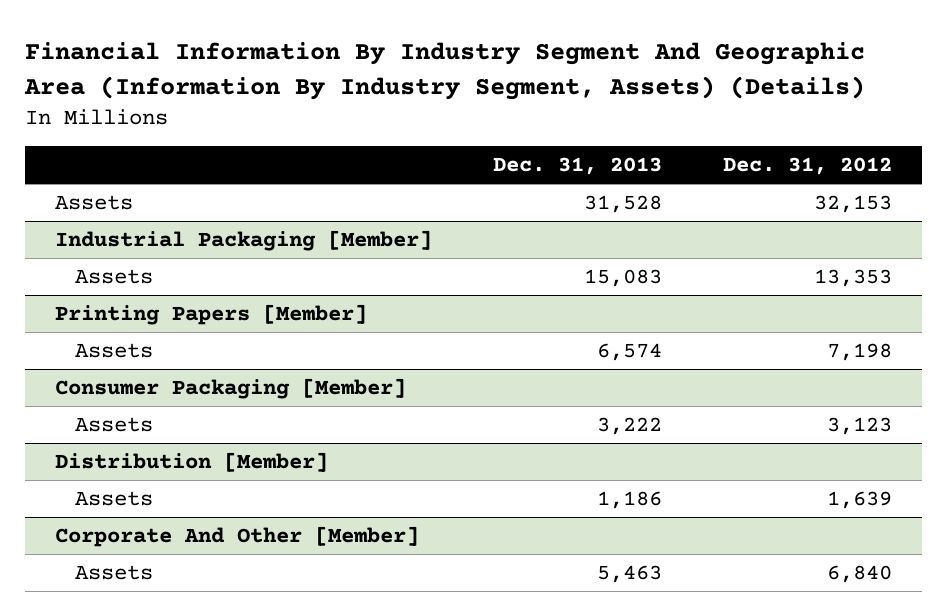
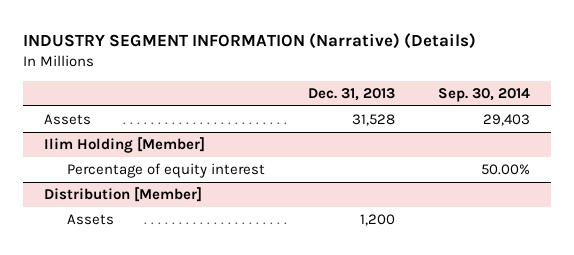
- Financial Information By Industry Segment And Geographic Area (Information By Industry Segment, Assets) (Details)
+ INDUSTRY SEGMENT INFORMATION (Narrative) (Details)
- | Dec. 31, 2013 | Dec. 31, 2012
+ | Dec. 31, 2013 | Sep. 30, 2014
- Industrial Packaging [Member]
- Assets | 15,083 | 13,353
- Printing Papers [Member]
- Assets | 6,574 | 7,198
- Consumer Packaging [Member]
- Assets | 3,222 | 3,123
+ Ilim Holding [Member]
+ Percentage of equity interest | | 50.00%
@ Distribution [Member]
- Assets | 1,186 | 1,639
- Corporate And Other [Member]
- Assets | 5,463 | 6,840
@ Distribution [Member]
+ Assets | 1,200 |

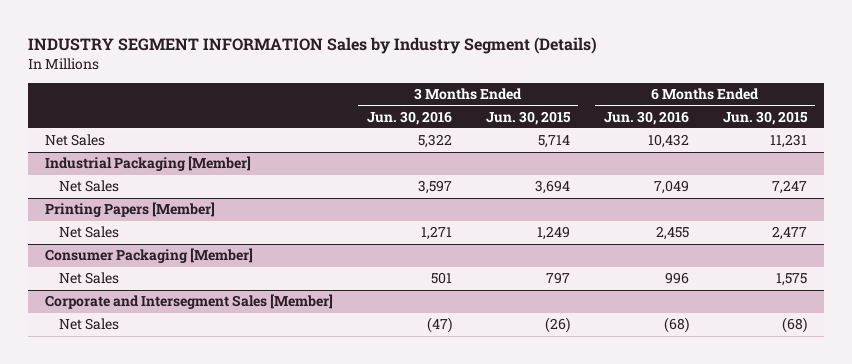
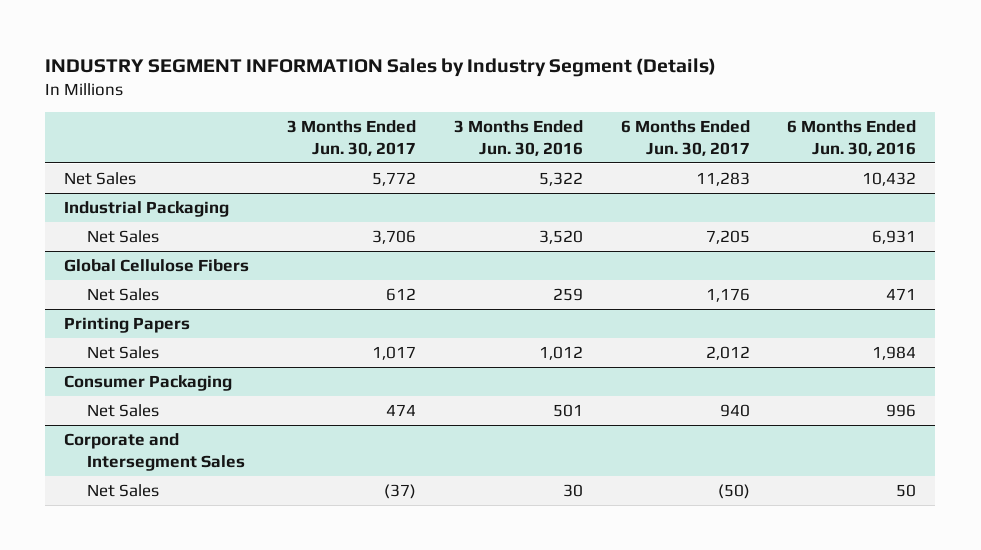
- | 3 Months Ended Jun. 30, 2016 | 3 Months Ended Jun. 30, 2015 | 6 Months Ended Jun. 30, 2016 | 6 Months Ended Jun. 30, 2015
+ | 3 Months Ended Jun. 30, 2017 | 3 Months Ended Jun. 30, 2016 | 6 Months Ended Jun. 30, 2017 | 6 Months Ended Jun. 30, 2016
- Industrial Packaging [Member]
- Net Sales | 3,597 | 3,694 | 7,049 | 7,247
- Printing Papers [Member]
- Net Sales | 1,271 | 1,249 | 2,455 | 2,477
- Consumer Packaging [Member]
+ Industrial Packaging
+ Net Sales | 3,706 | 3,520 | 7,205 | 6,931
+ Global Cellulose Fibers
+ Net Sales | 612 | 259 | 1,176 | 471
+ Printing Papers
+ Net Sales | 1,017 | 1,012 | 2,012 | 1,984
+ Consumer Packaging
- Corporate and Intersegment Sales [Member]
- Net Sales | (47) | (26) | (68) | (68)
+ Corporate and Intersegment Sales
+ Net Sales | (37) | 30 | (50) | 50

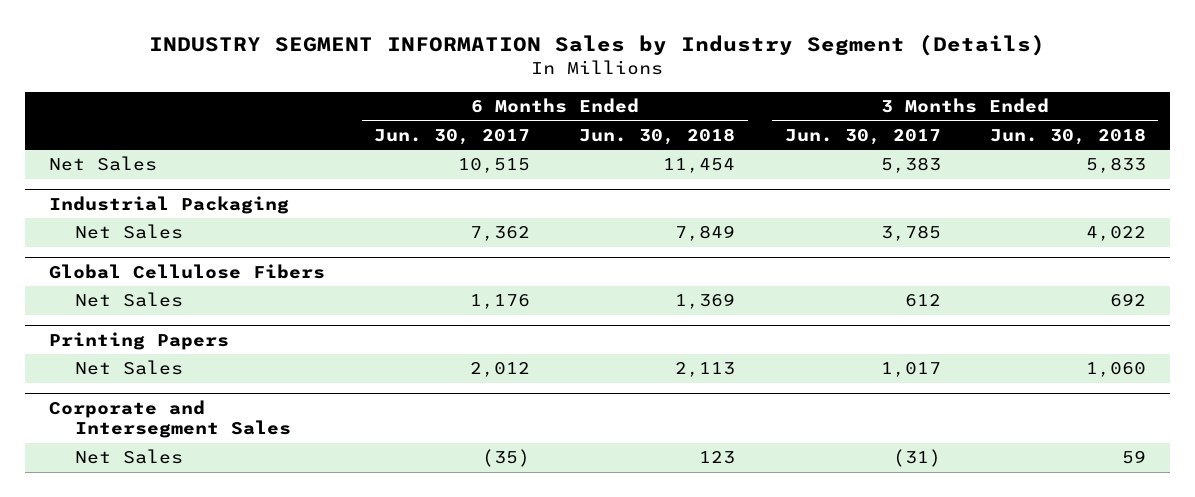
- | 3 Months Ended Jun. 30, 2017 | 3 Months Ended Jun. 30, 2016 | 6 Months Ended Jun. 30, 2017 | 6 Months Ended Jun. 30, 2016
+ | 6 Months Ended Jun. 30, 2017 | 6 Months Ended Jun. 30, 2018 | 3 Months Ended Jun. 30, 2017 | 3 Months Ended Jun. 30, 2018
- Net Sales | 5,772 | 5,322 | 11,283 | 10,432
+ Net Sales | 10,515 | 11,454 | 5,383 | 5,833
@ Industrial Packaging
- Net Sales | 3,706 | 3,520 | 7,205 | 6,931
+ Net Sales | 7,362 | 7,849 | 3,785 | 4,022
- Consumer Packaging
- Net Sales | 474 | 501 | 940 | 996
@ Corporate and Intersegment Sales
- Net Sales | (37) | 30 | (50) | 50
+ Net Sales | (35) | 123 | (31) | 59

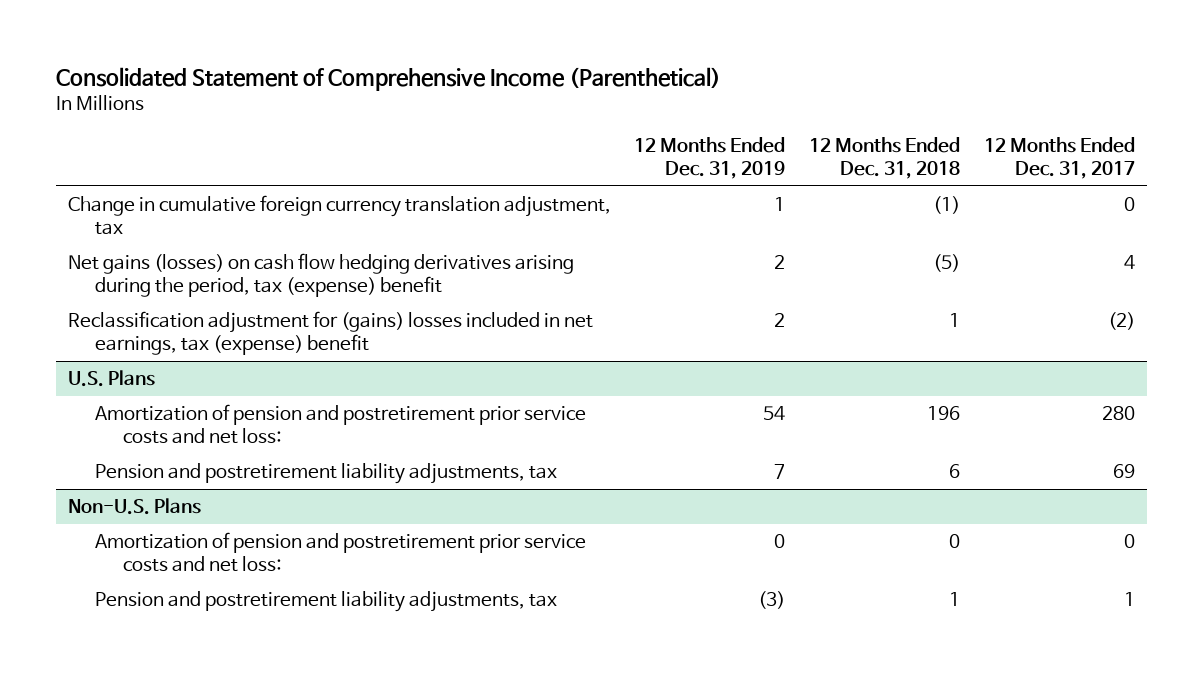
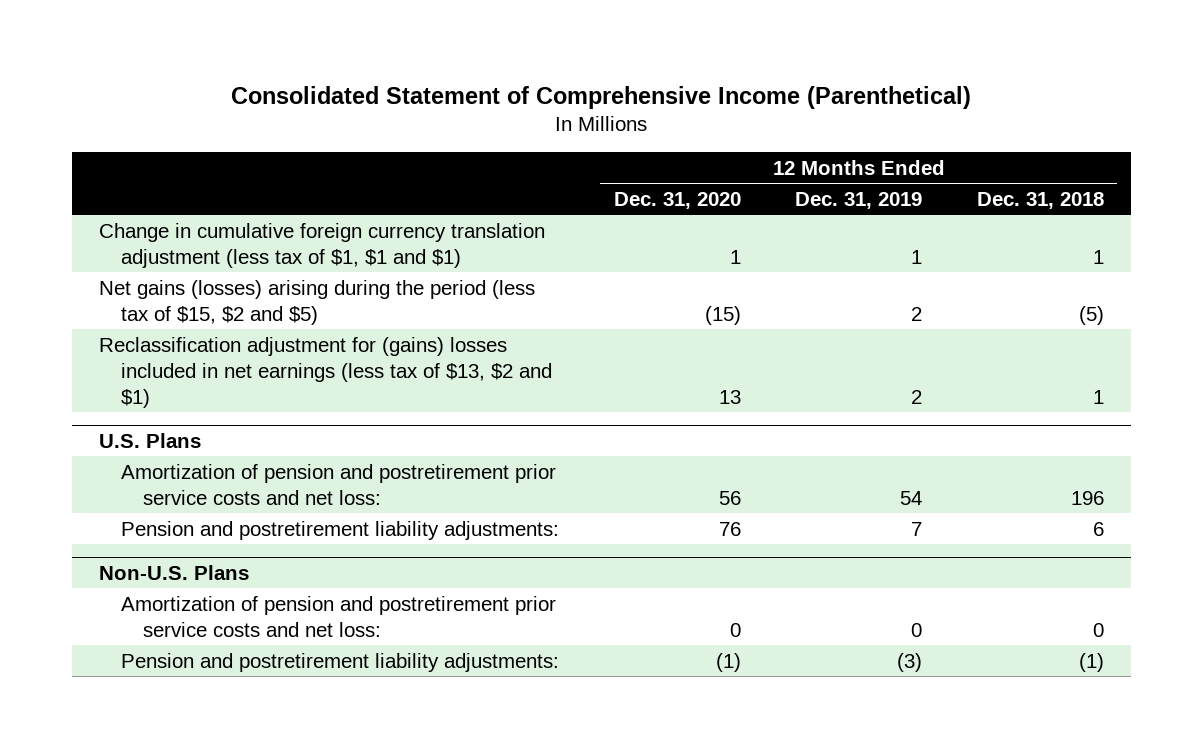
- | 12 Months Ended Dec. 31, 2019 | 12 Months Ended Dec. 31, 2018 | 12 Months Ended Dec. 31, 2017
+ | 12 Months Ended Dec. 31, 2020 | 12 Months Ended Dec. 31, 2019 | 12 Months Ended Dec. 31, 2018
- Change in cumulative foreign currency translation adjustment, tax | 1 | (1) | 0
- Net gains (losses) on cash flow hedging derivatives arising during the period, tax (expense) benefit | 2 | (5) | 4
- Reclassification adjustment for (gains) losses included in net earnings, tax (expense) benefit | 2 | 1 | (2)
+ Change in cumulative foreign currency translation adjustment (less tax of $1, $1 and $1) | 1 | 1 | 1
+ Net gains (losses) arising during the period (less tax of $15, $2 and $5) | (15) | 2 | (5)
+ Reclassification adjustment for (gains) losses included in net earnings (less tax of $13, $2 and $1) | 13 | 2 | 1
@ U.S. Plans
- Pension and postretirement liability adjustments, tax | 7 | 6 | 69
+ Pension and postretirement liability adjustments: | 76 | 7 | 6
@ Non-U.S. Plans
- Pension and postretirement liability adjustments, tax | (3) | 1 | 1
+ Pension and postretirement liability adjustments: | (1) | (3) | (1)

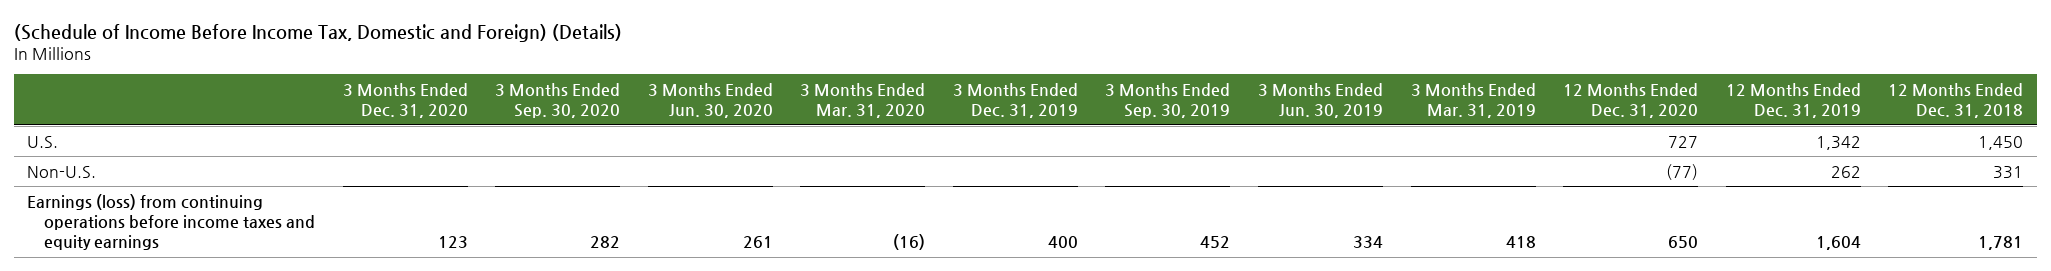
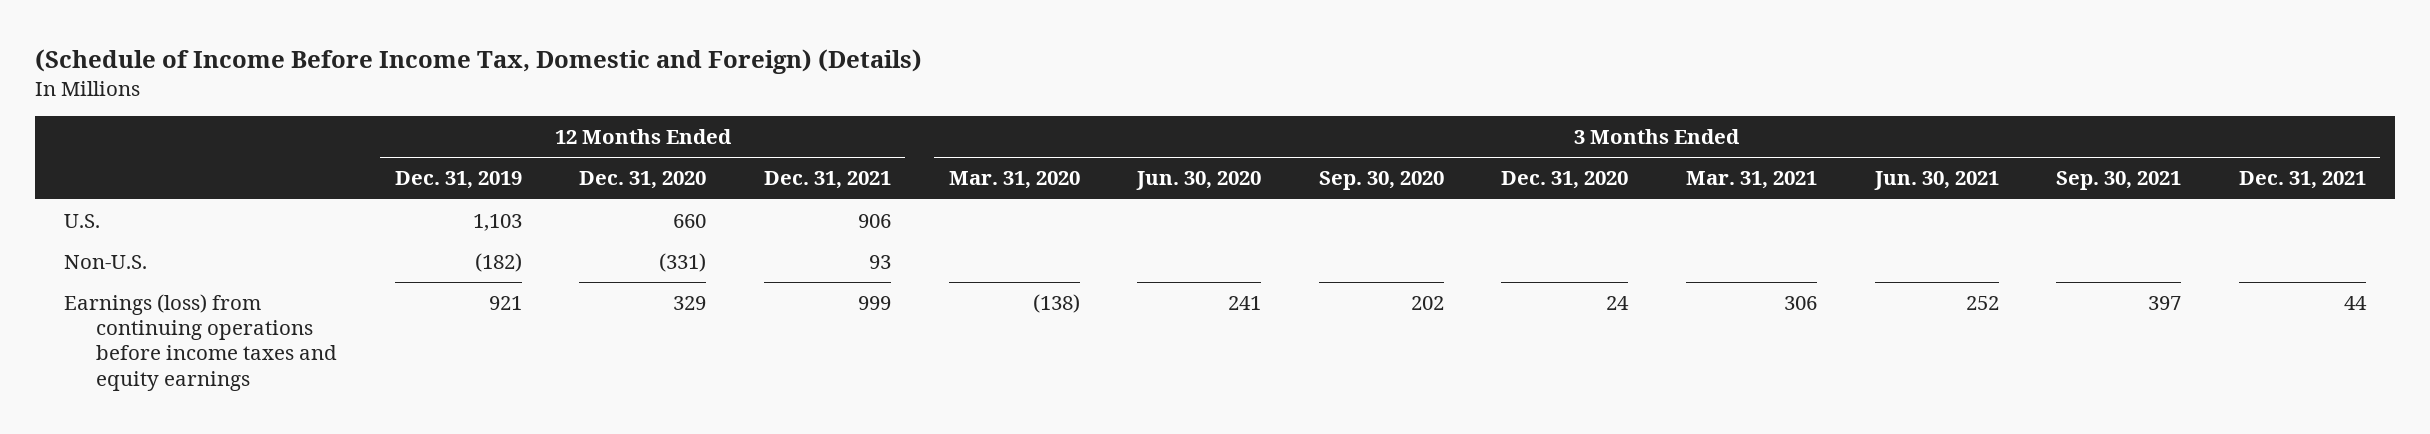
- | 3 Months Ended Dec. 31, 2020 | 3 Months Ended Sep. 30, 2020 | 3 Months Ended Jun. 30, 2020 | 3 Months Ended Mar. 31, 2020 | 3 Months Ended Dec. 31, 2019 | 3 Months Ended Sep. 30, 2019 | 3 Months Ended Jun. 30, 2019 | 3 Months Ended Mar. 31, 2019 | 12 Months Ended Dec. 31, 2020 | 12 Months Ended Dec. 31, 2019 | 12 Months Ended Dec. 31, 2018
+ | 12 Months Ended Dec. 31, 2019 | 12 Months Ended Dec. 31, 2020 | 12 Months Ended Dec. 31, 2021 | 3 Months Ended Mar. 31, 2020 | 3 Months Ended Jun. 30, 2020 | 3 Months Ended Sep. 30, 2020 | 3 Months Ended Dec. 31, 2020 | 3 Months Ended Mar. 31, 2021 | 3 Months Ended Jun. 30, 2021 | 3 Months Ended Sep. 30, 2021 | 3 Months Ended Dec. 31, 2021
- U.S. | | | | | | | | | 727 | 1,342 | 1,450
- Non-U.S. | | | | | | | | | (77) | 262 | 331
- Earnings (loss) from continuing operations before income taxes and equity earnings | 123 | 282 | 261 | (16) | 400 | 452 | 334 | 418 | 650 | 1,604 | 1,781
+ U.S. | 1,103 | 660 | 906 | | | | | | | |
+ Non-U.S. | (182) | (331) | 93 | | | | | | | |
+ Earnings (loss) from continuing operations before income taxes and equity earnings | 921 | 329 | 999 | (138) | 241 | 202 | 24 | 306 | 252 | 397 | 44

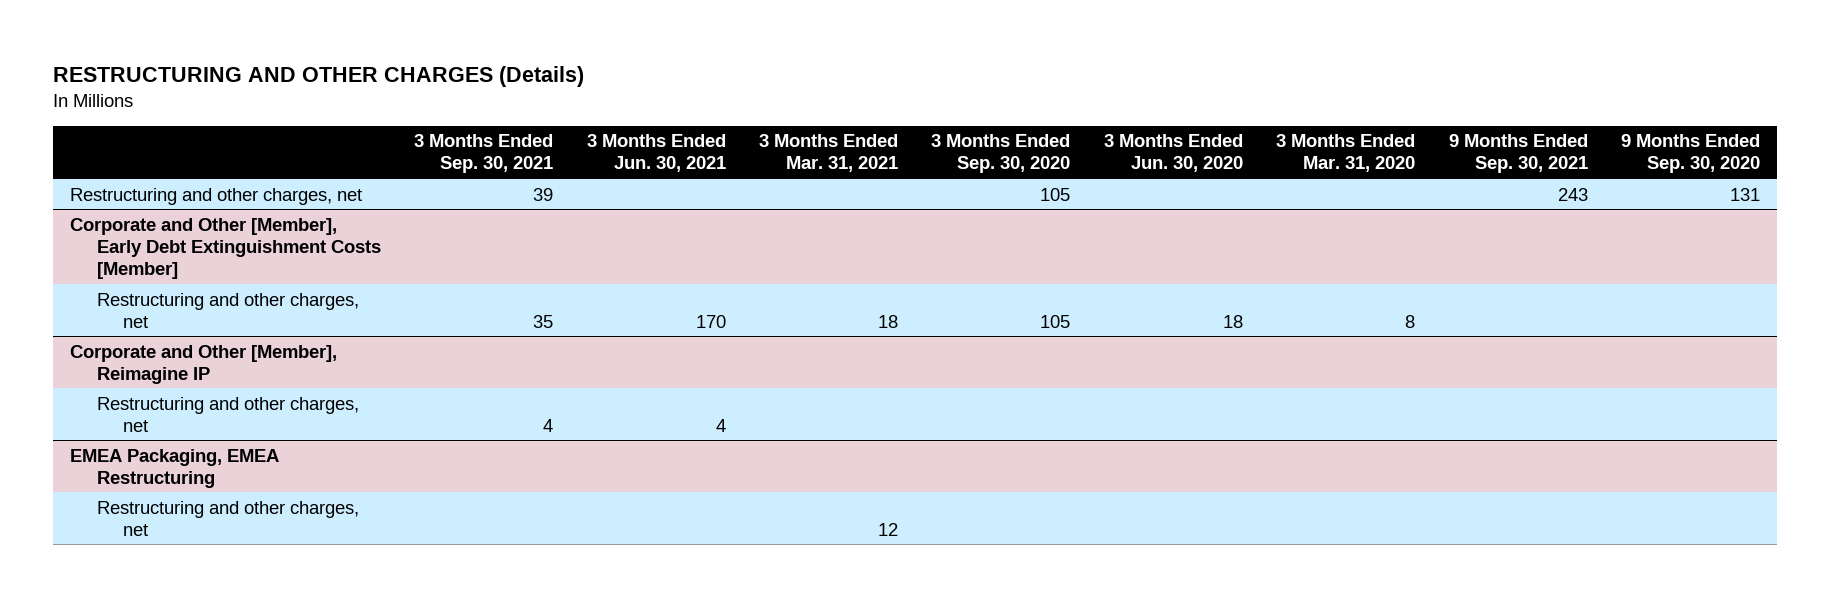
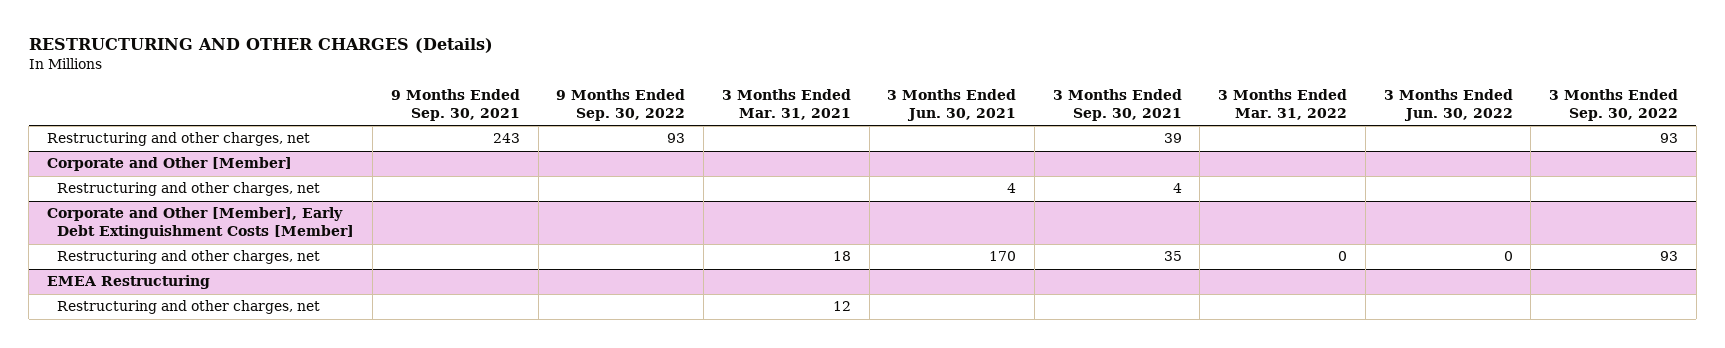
- | 3 Months Ended Sep. 30, 2021 | 3 Months Ended Jun. 30, 2021 | 3 Months Ended Mar. 31, 2021 | 3 Months Ended Sep. 30, 2020 | 3 Months Ended Jun. 30, 2020 | 3 Months Ended Mar. 31, 2020 | 9 Months Ended Sep. 30, 2021 | 9 Months Ended Sep. 30, 2020
+ | 9 Months Ended Sep. 30, 2021 | 9 Months Ended Sep. 30, 2022 | 3 Months Ended Mar. 31, 2021 | 3 Months Ended Jun. 30, 2021 | 3 Months Ended Sep. 30, 2021 | 3 Months Ended Mar. 31, 2022 | 3 Months Ended Jun. 30, 2022 | 3 Months Ended Sep. 30, 2022
+ Corporate and Other [Member]
+ Restructuring and other charges, net | | | | 4 | 4 | | |
- Corporate and Other [Member], Reimagine IP
- Restructuring and other charges, net | 4 | 4 | | | | | |
- EMEA Packaging, EMEA Restructuring
+ EMEA Restructuring

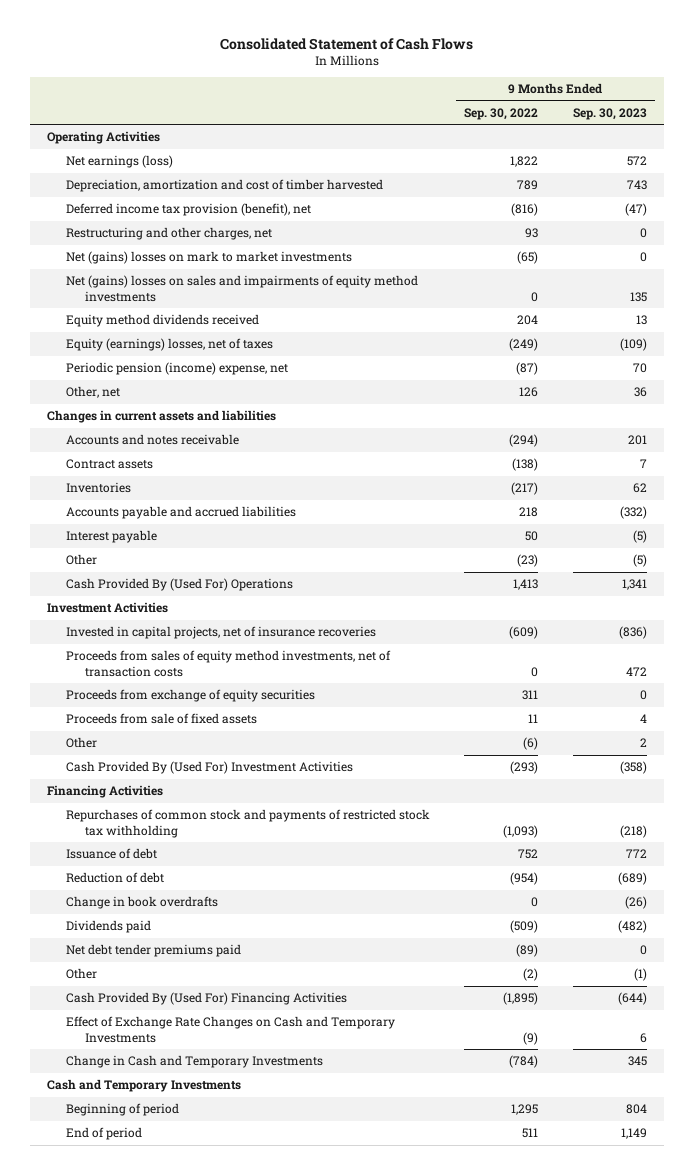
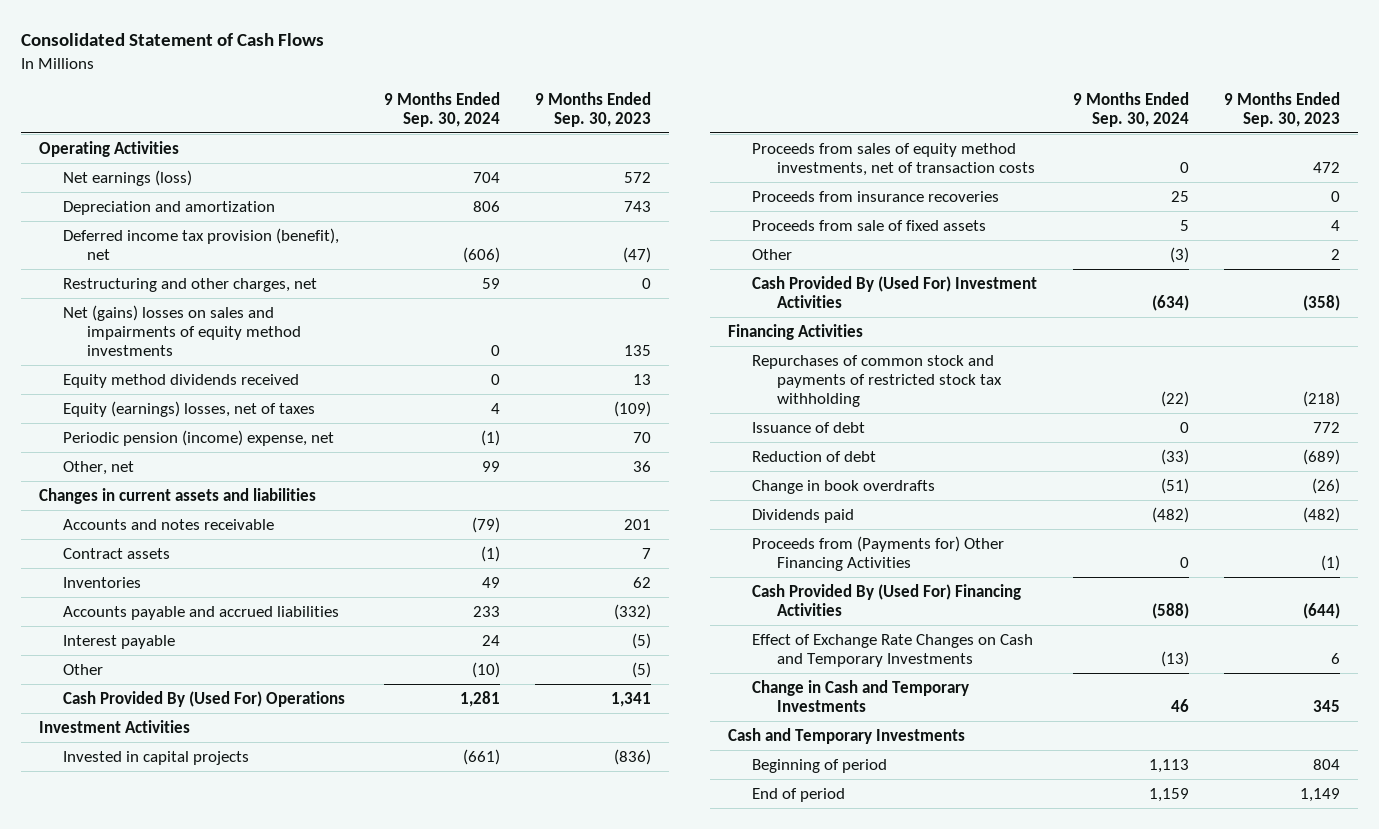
- | 9 Months Ended Sep. 30, 2022 | 9 Months Ended Sep. 30, 2023
+ | 9 Months Ended Sep. 30, 2024 | 9 Months Ended Sep. 30, 2023
- Depreciation, amortization and cost of timber harvested | 789 | 743
+ Depreciation and amortization | 806 | 743
- Net (gains) losses on mark to market investments | (65) | 0
- Invested in capital projects, net of insurance recoveries | (609) | (836)
+ Invested in capital projects | (661) | (836)
- Proceeds from exchange of equity securities | 311 | 0
+ Proceeds from insurance recoveries | 25 | 0
- Net debt tender premiums paid | (89) | 0
- Other | (2) | (1)
+ Proceeds from (Payments for) Other Financing Activities | 0 | (1)

